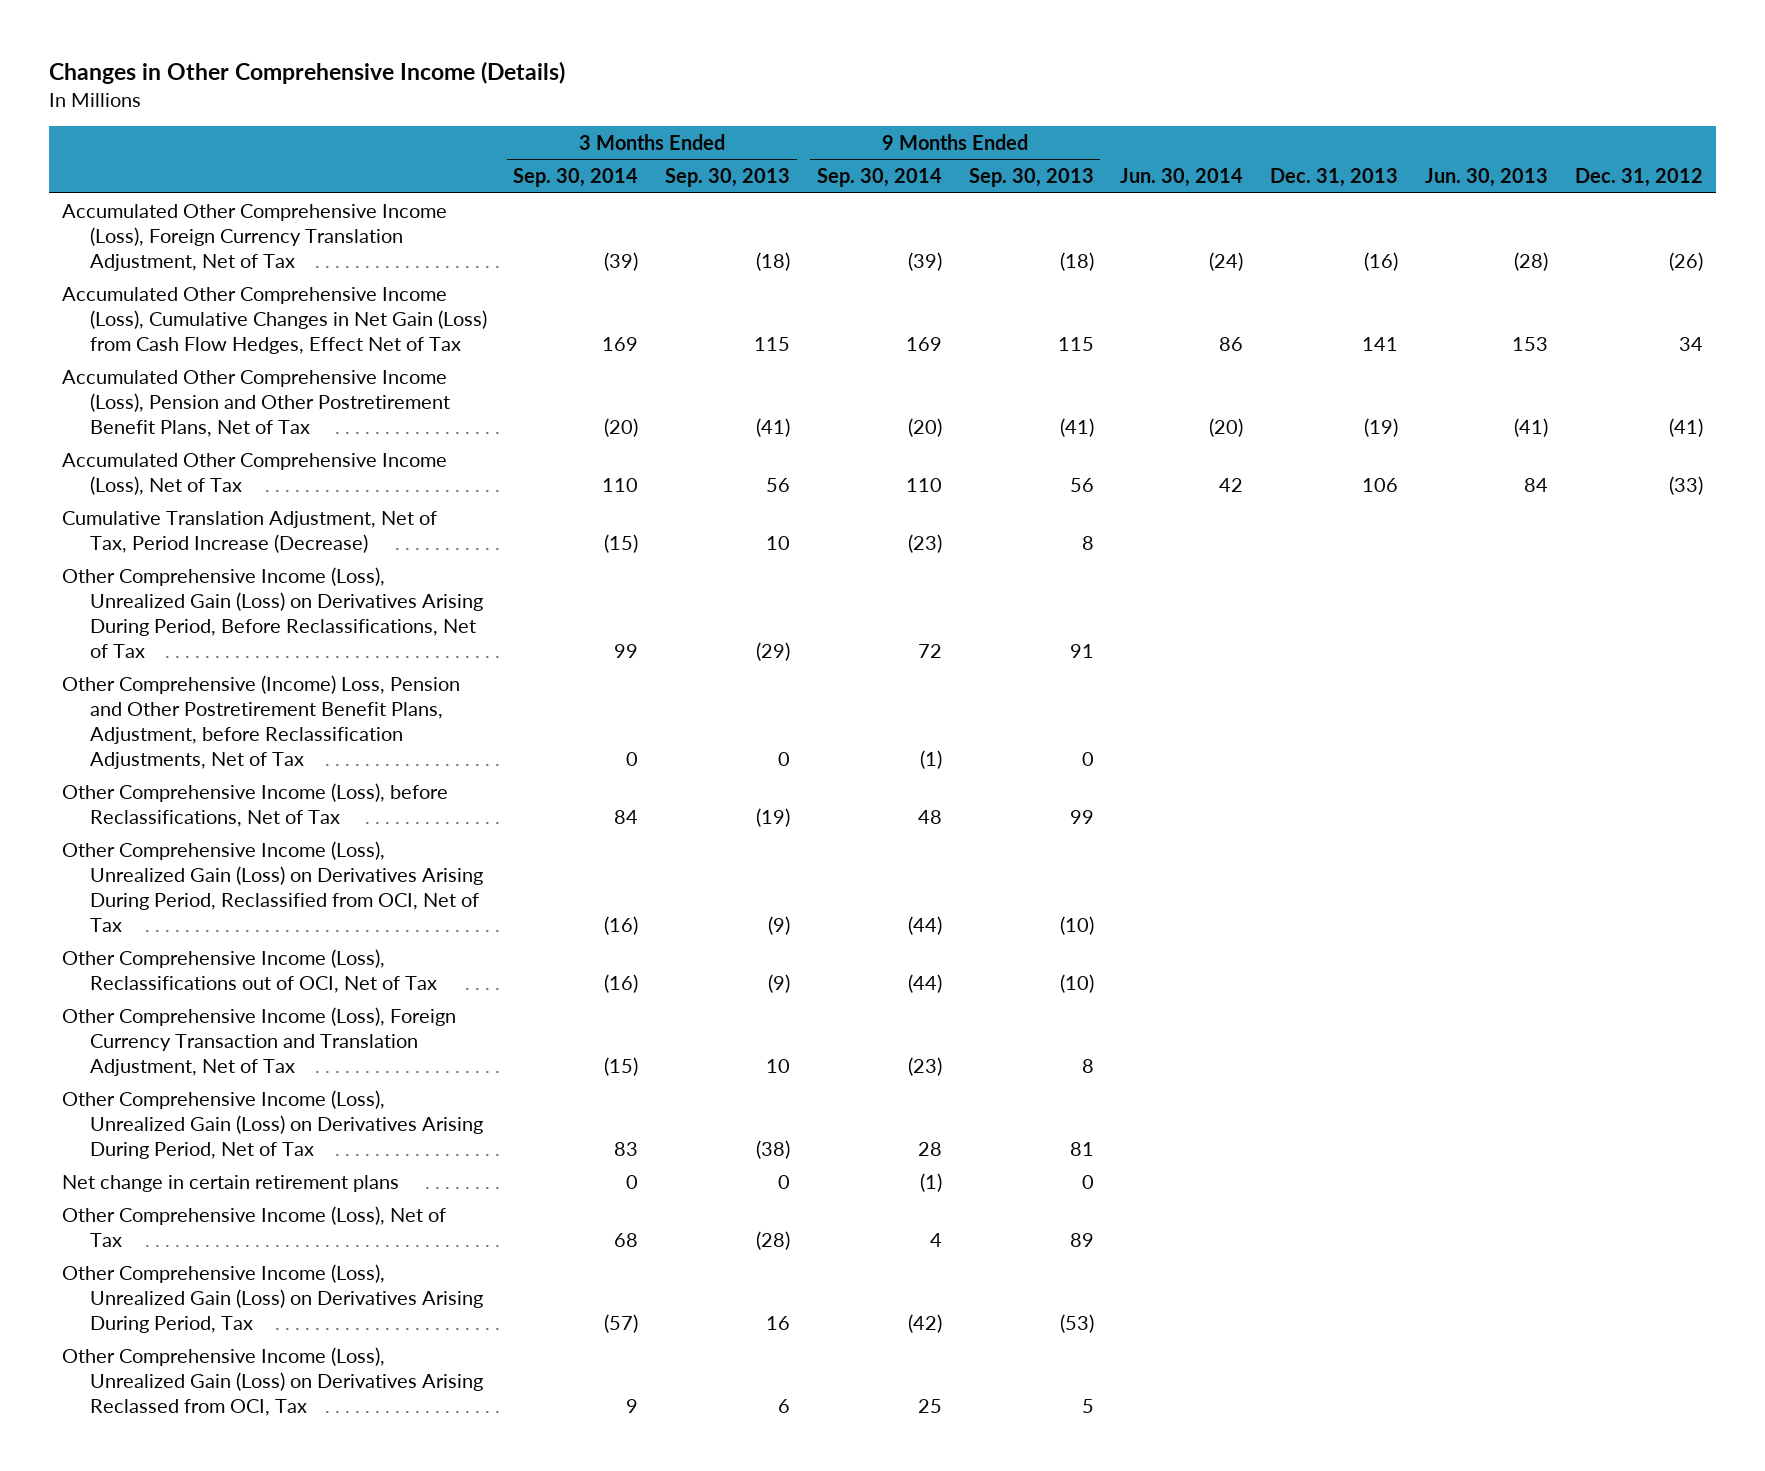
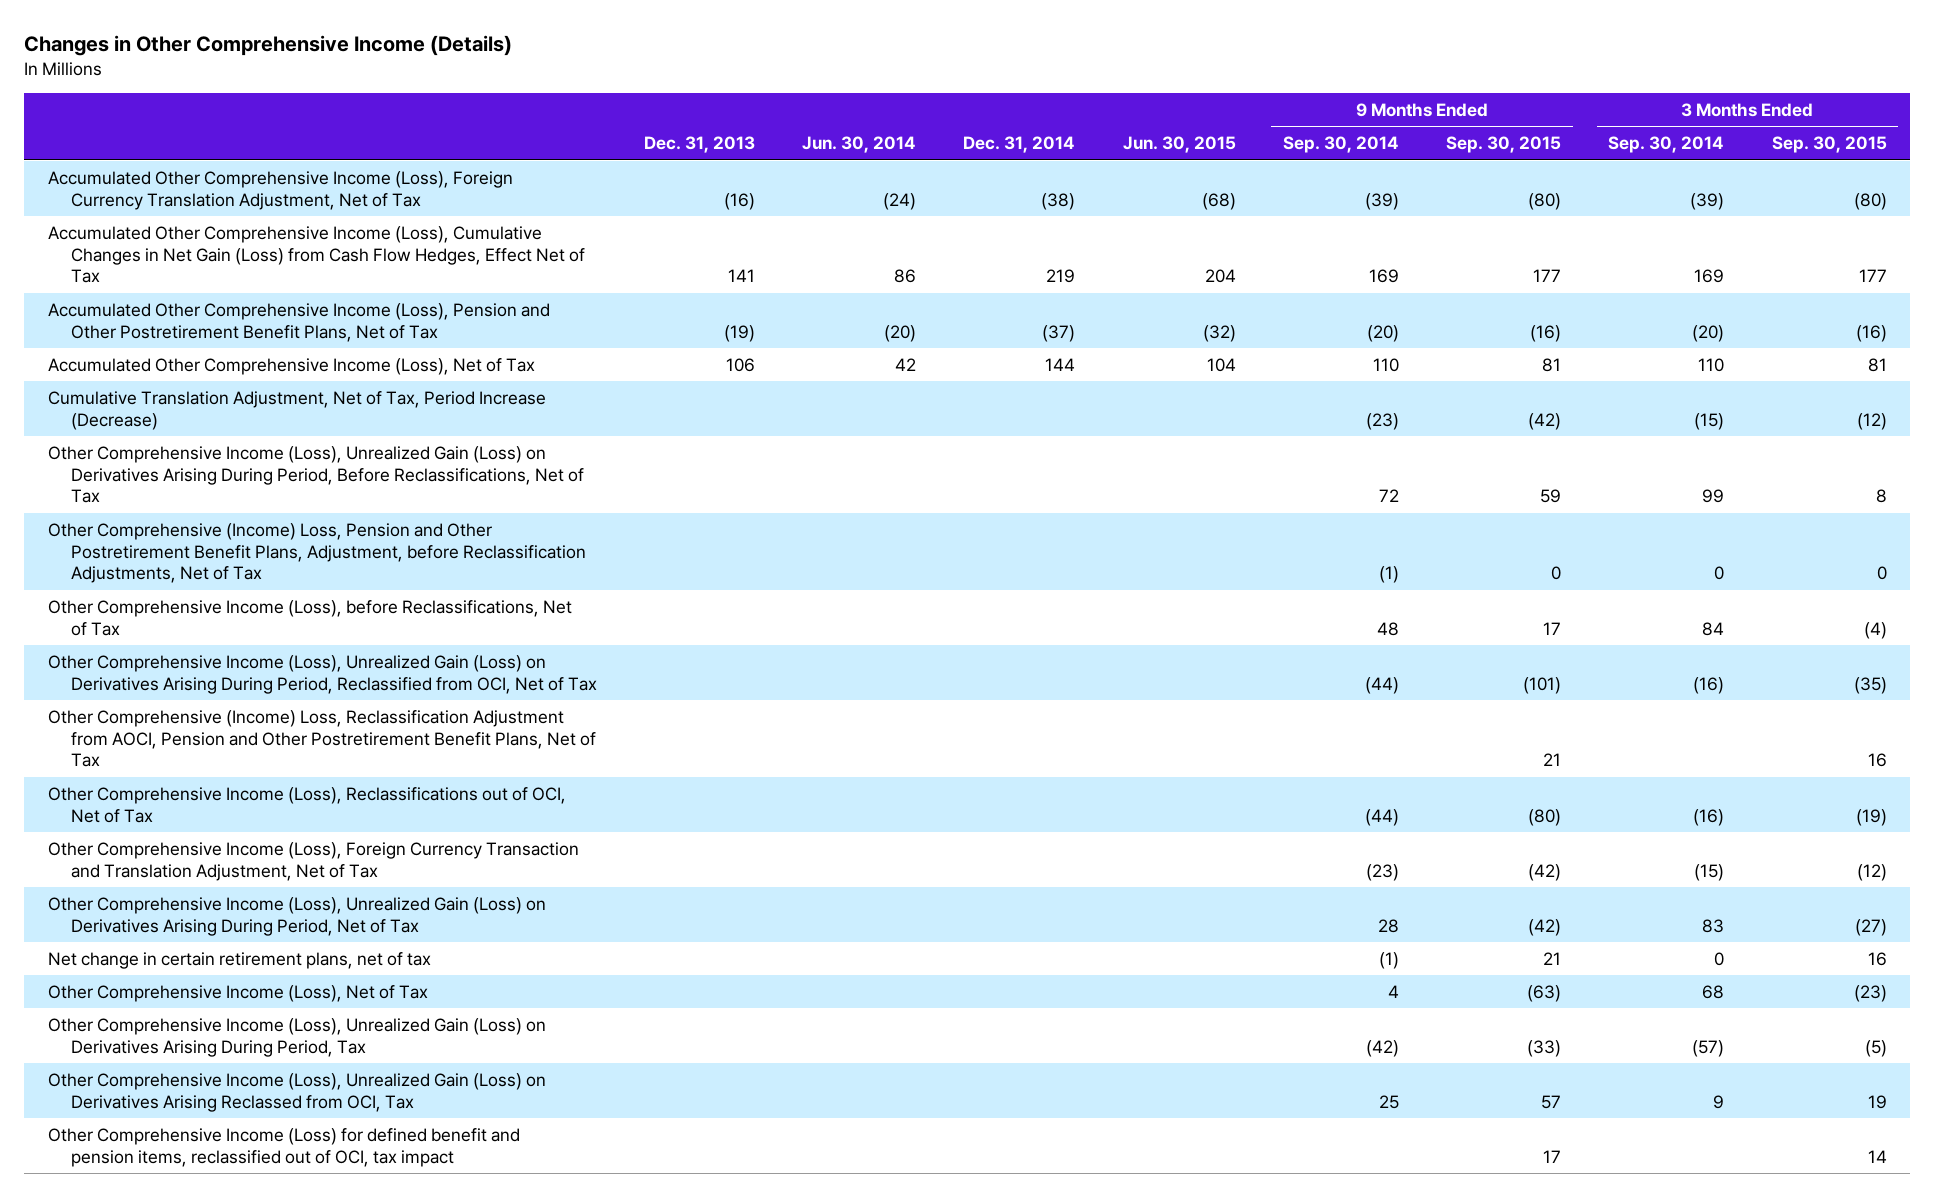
- | 3 Months Ended Sep. 30, 2014 | 3 Months Ended Sep. 30, 2013 | 9 Months Ended Sep. 30, 2014 | 9 Months Ended Sep. 30, 2013 | Jun. 30, 2014 | Dec. 31, 2013 | Jun. 30, 2013 | Dec. 31, 2012
+ | Dec. 31, 2013 | Jun. 30, 2014 | Dec. 31, 2014 | Jun. 30, 2015 | 9 Months Ended Sep. 30, 2014 | 9 Months Ended Sep. 30, 2015 | 3 Months Ended Sep. 30, 2014 | 3 Months Ended Sep. 30, 2015
+ Other Comprehensive (Income) Loss, Reclassification Adjustment from AOCI, Pension and Other Postretirement Benefit Plans, Net of Tax | | | | | | 21 | | 16
- Net change in certain retirement plans | 0 | 0 | (1) | 0 | | | |
+ Net change in certain retirement plans, net of tax | | | | | (1) | 21 | 0 | 16
+ Other Comprehensive Income (Loss) for defined benefit and pension items, reclassified out of OCI, tax impact | | | | | | 17 | | 14

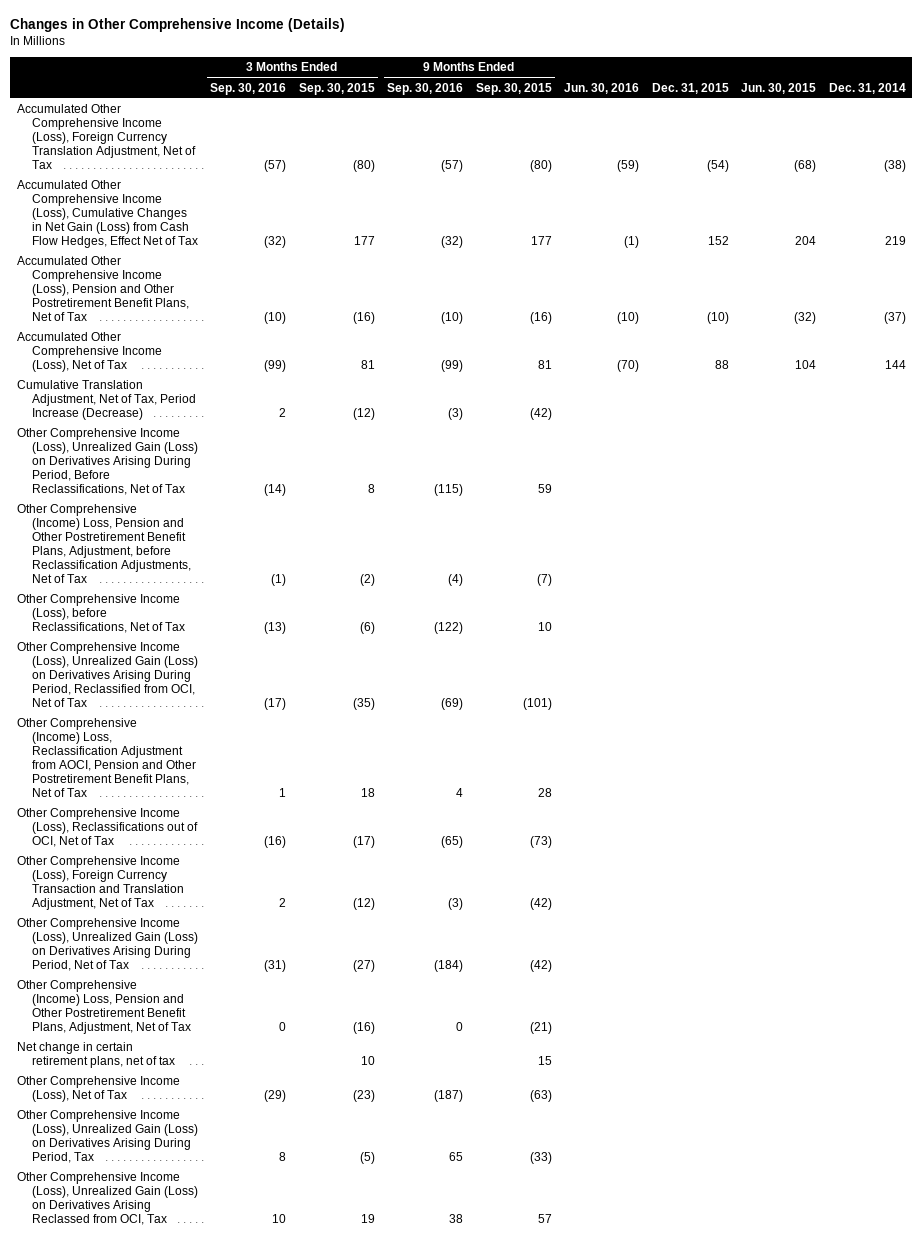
- | Dec. 31, 2013 | Jun. 30, 2014 | Dec. 31, 2014 | Jun. 30, 2015 | 9 Months Ended Sep. 30, 2014 | 9 Months Ended Sep. 30, 2015 | 3 Months Ended Sep. 30, 2014 | 3 Months Ended Sep. 30, 2015
+ | 3 Months Ended Sep. 30, 2016 | 3 Months Ended Sep. 30, 2015 | 9 Months Ended Sep. 30, 2016 | 9 Months Ended Sep. 30, 2015 | Jun. 30, 2016 | Dec. 31, 2015 | Jun. 30, 2015 | Dec. 31, 2014
- Other Comprehensive (Income) Loss, Pension and Other Postretirement Benefit Plans, Adjustment, before Reclassification Adjustments, Net of Tax | | | | | (1) | 0 | 0 | 0
- Other Comprehensive Income (Loss), before Reclassifications, Net of Tax | | | | | 48 | 17 | 84 | (4)
+ Other Comprehensive (Income) Loss, Pension and Other Postretirement Benefit Plans, Adjustment, before Reclassification Adjustments, Net of Tax | (1) | (2) | (4) | (7) | | | |
+ Other Comprehensive Income (Loss), before Reclassifications, Net of Tax | (13) | (6) | (122) | 10 | | | |
- Other Comprehensive (Income) Loss, Reclassification Adjustment from AOCI, Pension and Other Postretirement Benefit Plans, Net of Tax | | | | | | 21 | | 16
- Other Comprehensive Income (Loss), Reclassifications out of OCI, Net of Tax | | | | | (44) | (80) | (16) | (19)
+ Other Comprehensive (Income) Loss, Reclassification Adjustment from AOCI, Pension and Other Postretirement Benefit Plans, Net of Tax | 1 | 18 | 4 | 28 | | | |
+ Other Comprehensive Income (Loss), Reclassifications out of OCI, Net of Tax | (16) | (17) | (65) | (73) | | | |
- Net change in certain retirement plans, net of tax | | | | | (1) | 21 | 0 | 16
+ Other Comprehensive (Income) Loss, Pension and Other Postretirement Benefit Plans, Adjustment, Net of Tax | 0 | (16) | 0 | (21) | | | |
+ Net change in certain retirement plans, net of tax | | 10 | | 15 | | | |
- Other Comprehensive Income (Loss) for defined benefit and pension items, reclassified out of OCI, tax impact | | | | | | 17 | | 14

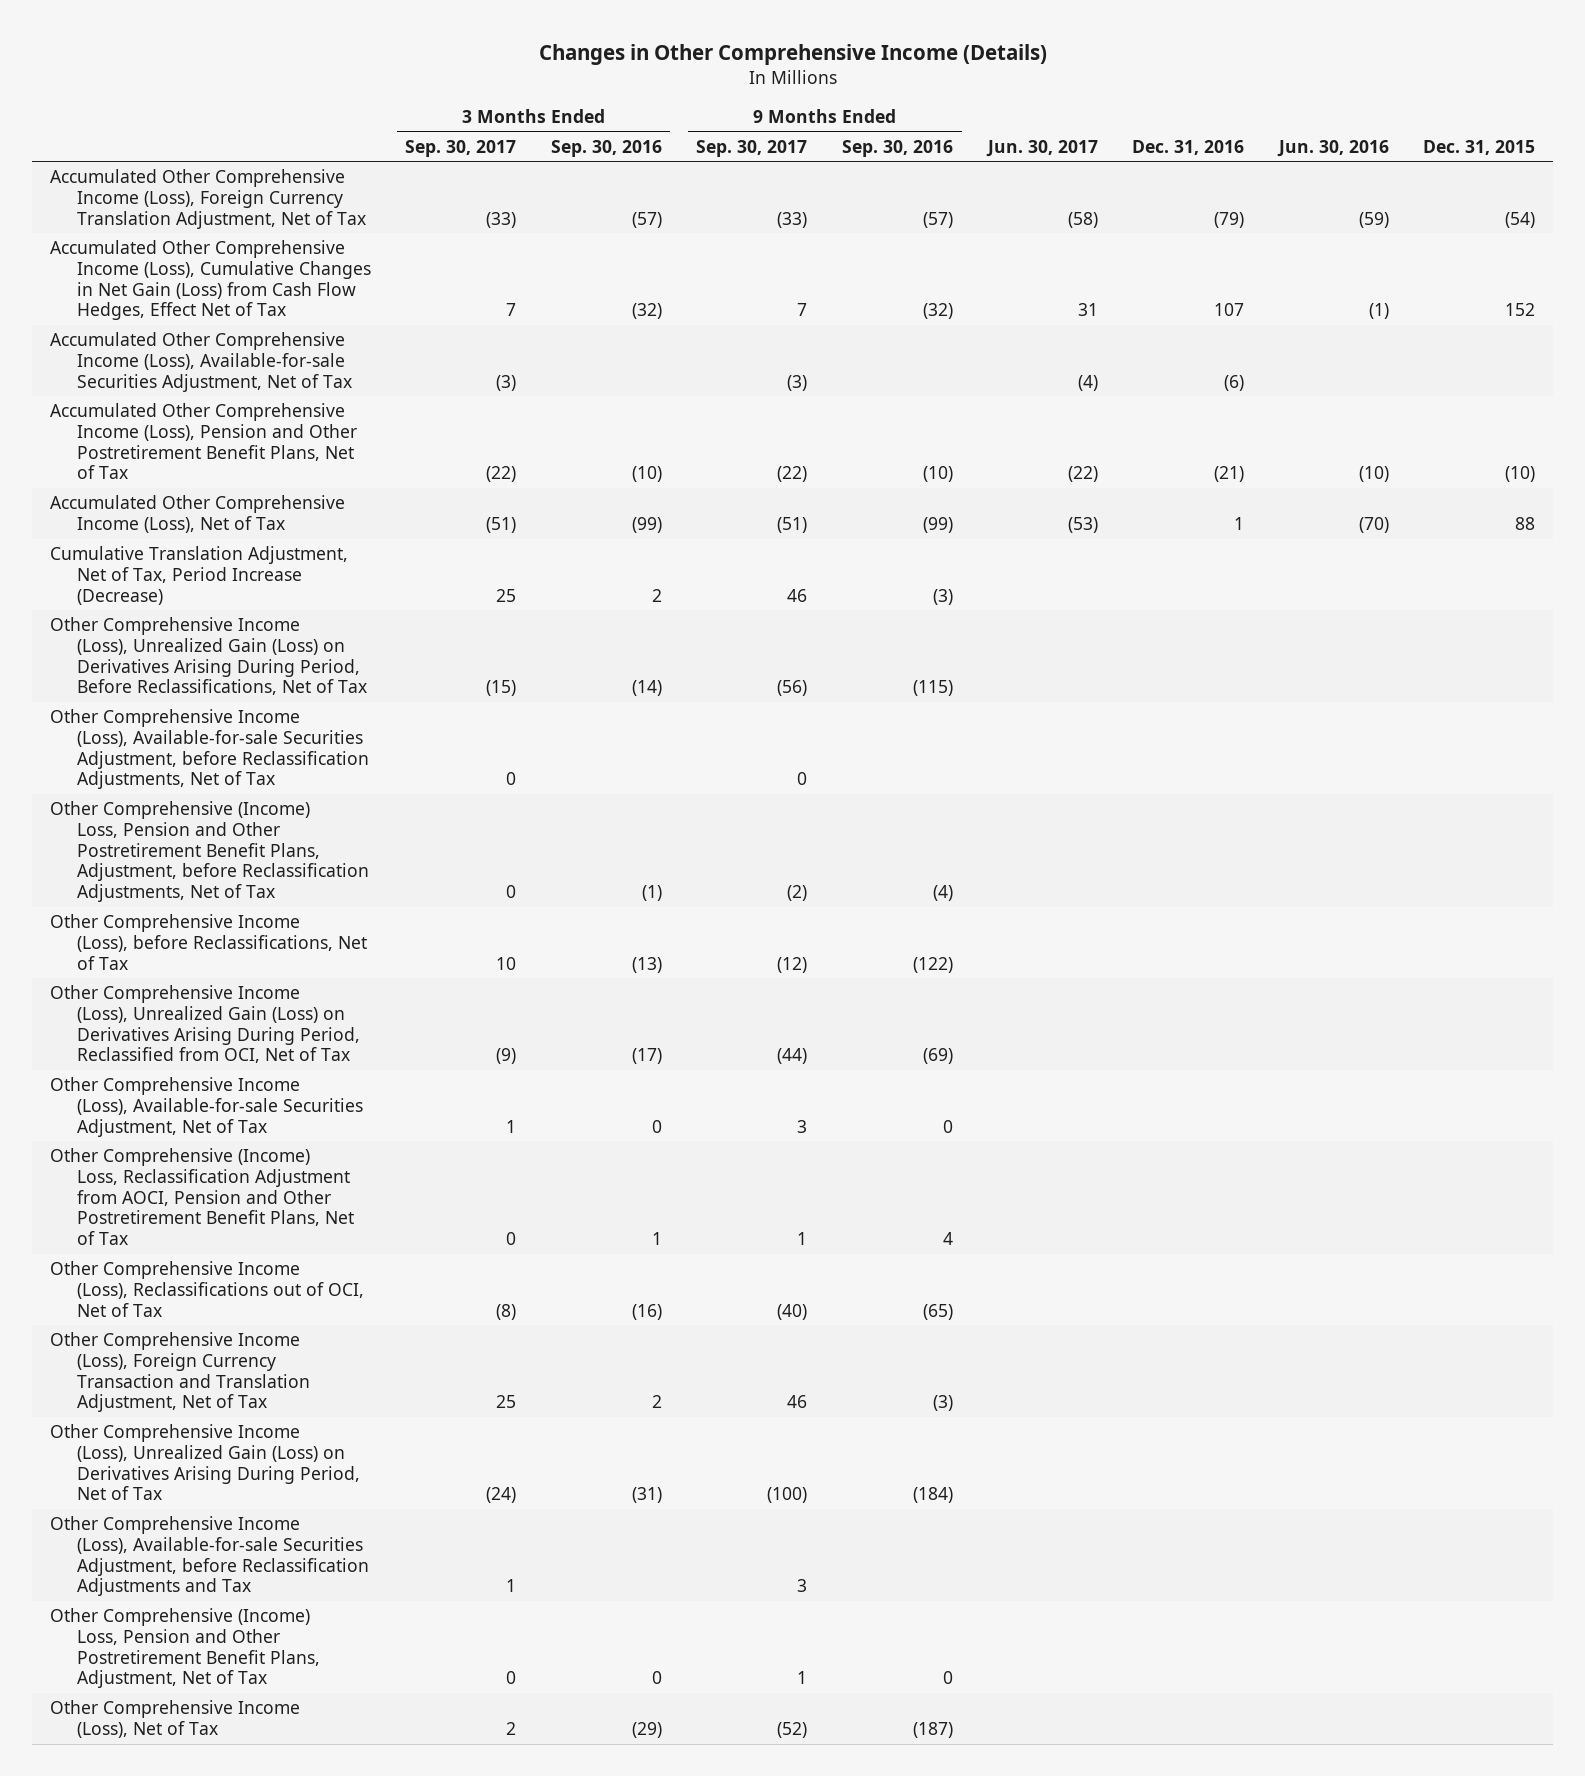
- | 3 Months Ended Sep. 30, 2016 | 3 Months Ended Sep. 30, 2015 | 9 Months Ended Sep. 30, 2016 | 9 Months Ended Sep. 30, 2015 | Jun. 30, 2016 | Dec. 31, 2015 | Jun. 30, 2015 | Dec. 31, 2014
+ | 3 Months Ended Sep. 30, 2017 | 3 Months Ended Sep. 30, 2016 | 9 Months Ended Sep. 30, 2017 | 9 Months Ended Sep. 30, 2016 | Jun. 30, 2017 | Dec. 31, 2016 | Jun. 30, 2016 | Dec. 31, 2015
+ Accumulated Other Comprehensive Income (Loss), Available-for-sale Securities Adjustment, Net of Tax | (3) | | (3) | | (4) | (6) | |
+ Other Comprehensive Income (Loss), Available-for-sale Securities Adjustment, before Reclassification Adjustments, Net of Tax | 0 | | 0 | | | | |
+ Other Comprehensive Income (Loss), Available-for-sale Securities Adjustment, Net of Tax | 1 | 0 | 3 | 0 | | | |
+ Other Comprehensive Income (Loss), Available-for-sale Securities Adjustment, before Reclassification Adjustments and Tax | 1 | | 3 | | | | |
- Net change in certain retirement plans, net of tax | | 10 | | 15 | | | |
- Other Comprehensive Income (Loss), Unrealized Gain (Loss) on Derivatives Arising During Period, Tax | 8 | (5) | 65 | (33) | | | |
- Other Comprehensive Income (Loss), Unrealized Gain (Loss) on Derivatives Arising Reclassed from OCI, Tax | 10 | 19 | 38 | 57 | | | |

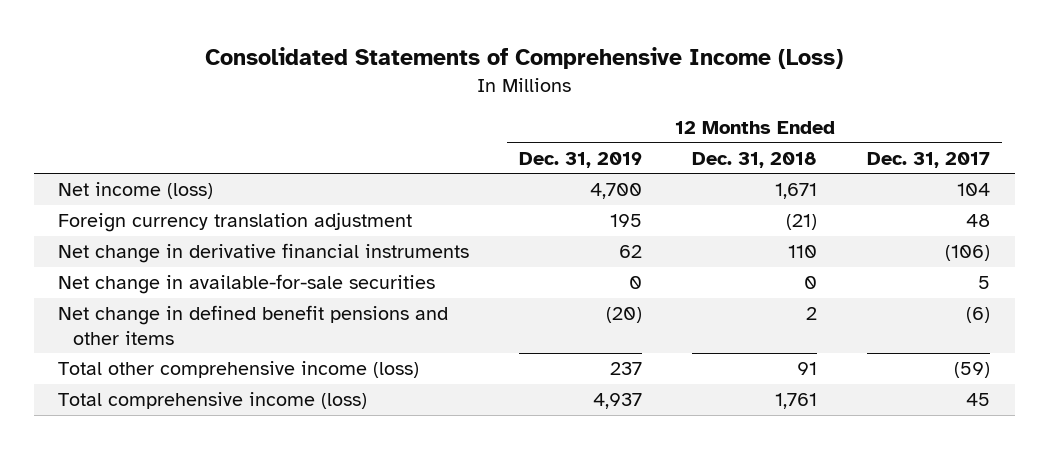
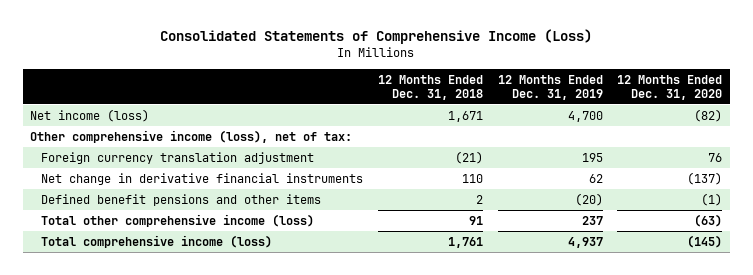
- | 12 Months Ended Dec. 31, 2019 | 12 Months Ended Dec. 31, 2018 | 12 Months Ended Dec. 31, 2017
+ | 12 Months Ended Dec. 31, 2018 | 12 Months Ended Dec. 31, 2019 | 12 Months Ended Dec. 31, 2020
+ Other comprehensive income (loss), net of tax:
- Net change in available-for-sale securities | 0 | 0 | 5
- Net change in defined benefit pensions and other items | (20) | 2 | (6)
+ Defined benefit pensions and other items | 2 | (20) | (1)

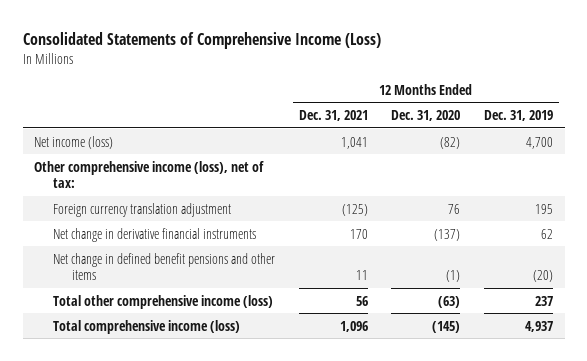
- | 12 Months Ended Dec. 31, 2018 | 12 Months Ended Dec. 31, 2019 | 12 Months Ended Dec. 31, 2020
+ | 12 Months Ended Dec. 31, 2021 | 12 Months Ended Dec. 31, 2020 | 12 Months Ended Dec. 31, 2019
- Defined benefit pensions and other items | 2 | (20) | (1)
+ Net change in defined benefit pensions and other items | 11 | (1) | (20)

